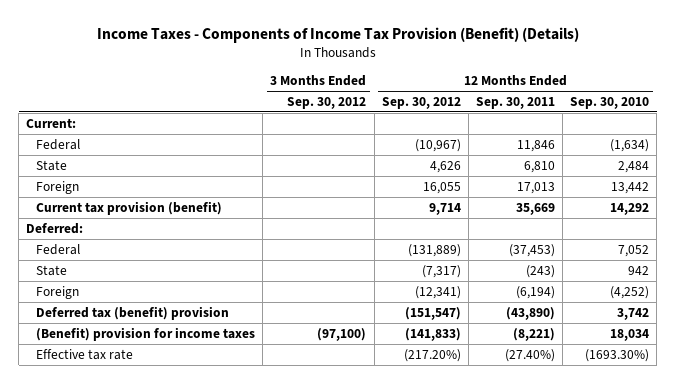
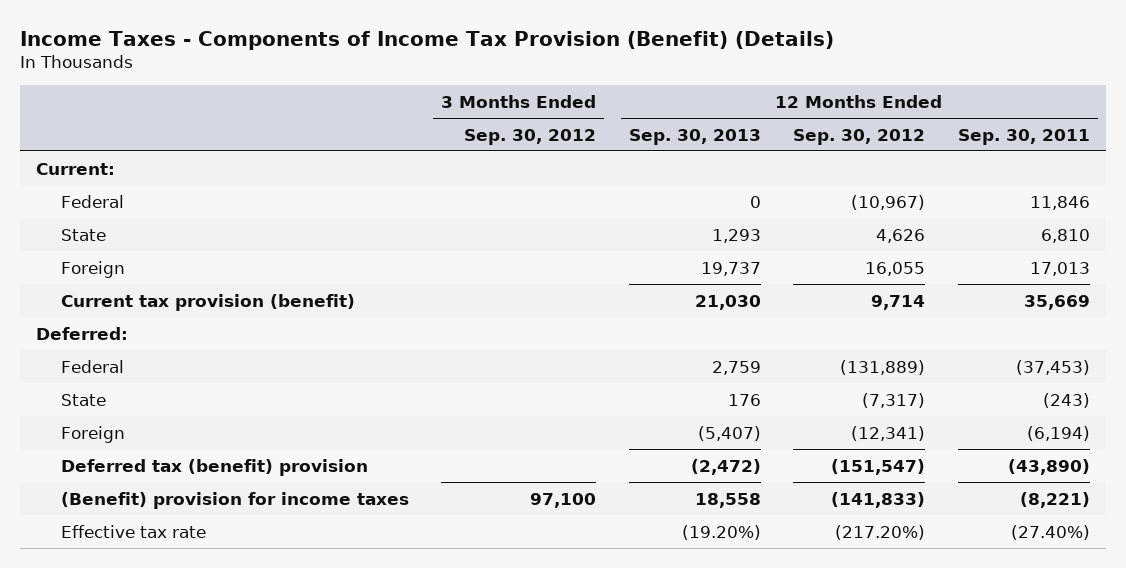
- | 3 Months Ended Sep. 30, 2012 | 12 Months Ended Sep. 30, 2012 | 12 Months Ended Sep. 30, 2011 | 12 Months Ended Sep. 30, 2010
+ | 3 Months Ended Sep. 30, 2012 | 12 Months Ended Sep. 30, 2013 | 12 Months Ended Sep. 30, 2012 | 12 Months Ended Sep. 30, 2011
- (Benefit) provision for income taxes | (97,100) | (141,833) | (8,221) | 18,034
+ (Benefit) provision for income taxes | 97,100 | 18,558 | (141,833) | (8,221)

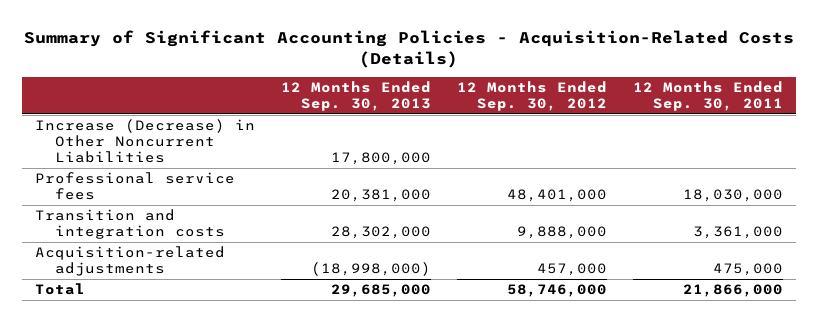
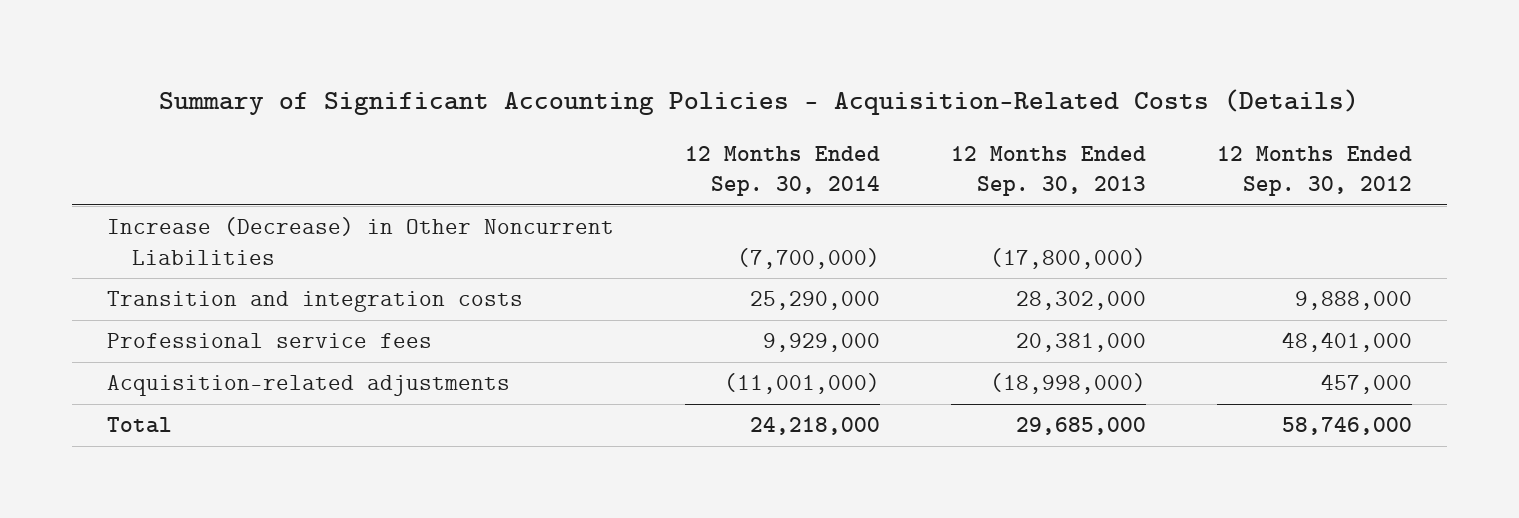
- | 12 Months Ended Sep. 30, 2013 | 12 Months Ended Sep. 30, 2012 | 12 Months Ended Sep. 30, 2011
+ | 12 Months Ended Sep. 30, 2014 | 12 Months Ended Sep. 30, 2013 | 12 Months Ended Sep. 30, 2012
- Increase (Decrease) in Other Noncurrent Liabilities | 17,800,000 | |
+ Increase (Decrease) in Other Noncurrent Liabilities | (7,700,000) | (17,800,000) |
moved down: Professional service fees | 9,929,000 | 20,381,000 | 48,401,000

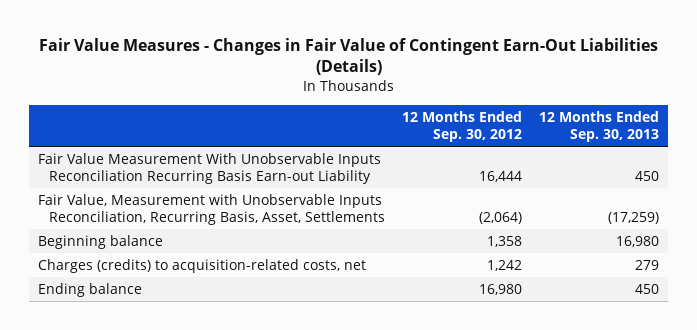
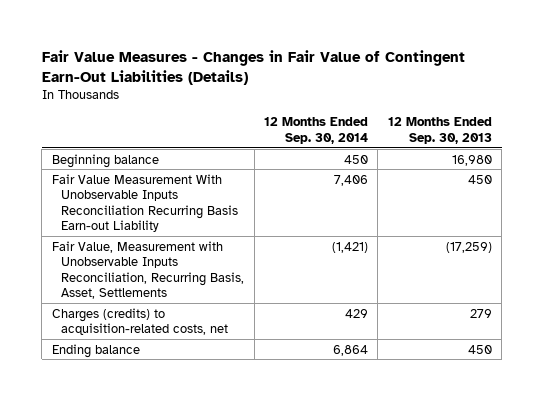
- | 12 Months Ended Sep. 30, 2012 | 12 Months Ended Sep. 30, 2013
+ | 12 Months Ended Sep. 30, 2014 | 12 Months Ended Sep. 30, 2013
moved up: Beginning balance | 450 | 16,980

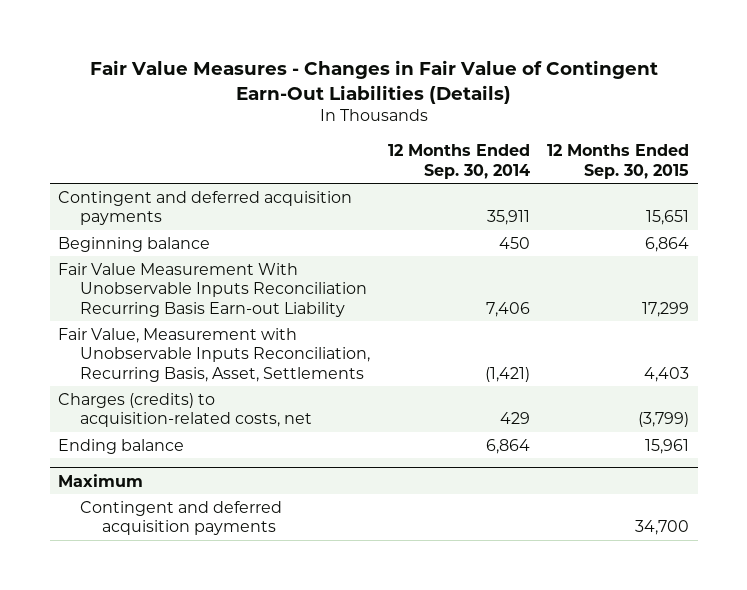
- | 12 Months Ended Sep. 30, 2014 | 12 Months Ended Sep. 30, 2013
+ | 12 Months Ended Sep. 30, 2014 | 12 Months Ended Sep. 30, 2015
+ Contingent and deferred acquisition payments | 35,911 | 15,651
+ Maximum
+ Contingent and deferred acquisition payments | | 34,700

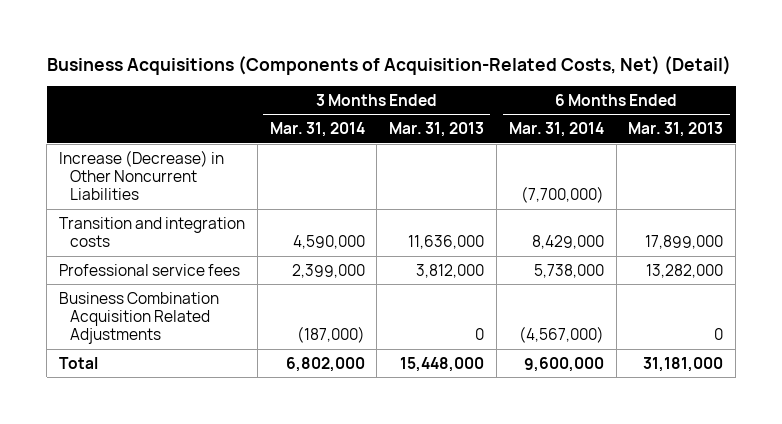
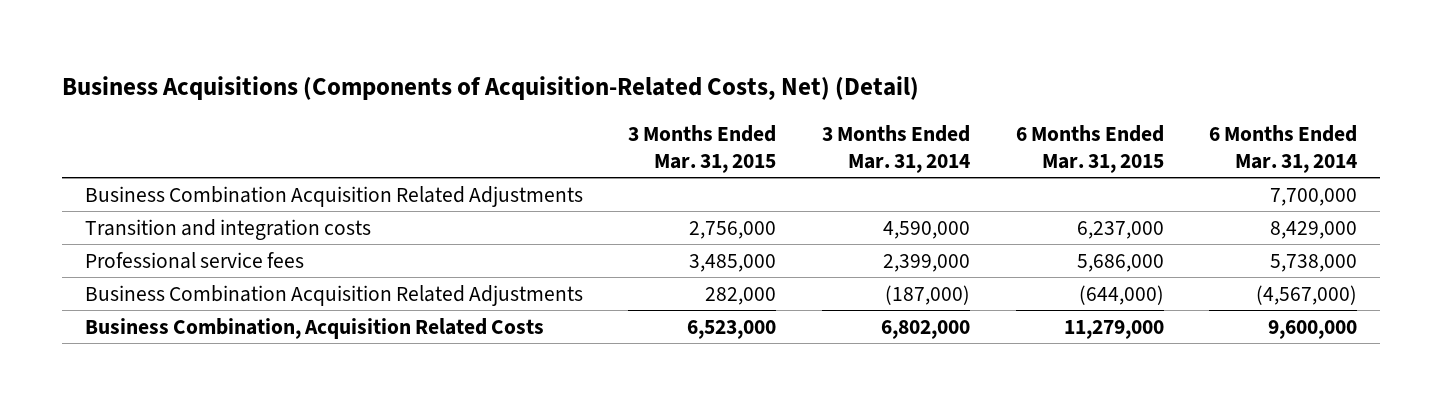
- | 3 Months Ended Mar. 31, 2014 | 3 Months Ended Mar. 31, 2013 | 6 Months Ended Mar. 31, 2014 | 6 Months Ended Mar. 31, 2013
+ | 3 Months Ended Mar. 31, 2015 | 3 Months Ended Mar. 31, 2014 | 6 Months Ended Mar. 31, 2015 | 6 Months Ended Mar. 31, 2014
- Increase (Decrease) in Other Noncurrent Liabilities | | | (7,700,000) |
+ Business Combination Acquisition Related Adjustments | | | | 7,700,000
- Total | 6,802,000 | 15,448,000 | 9,600,000 | 31,181,000
+ Business Combination, Acquisition Related Costs | 6,523,000 | 6,802,000 | 11,279,000 | 9,600,000

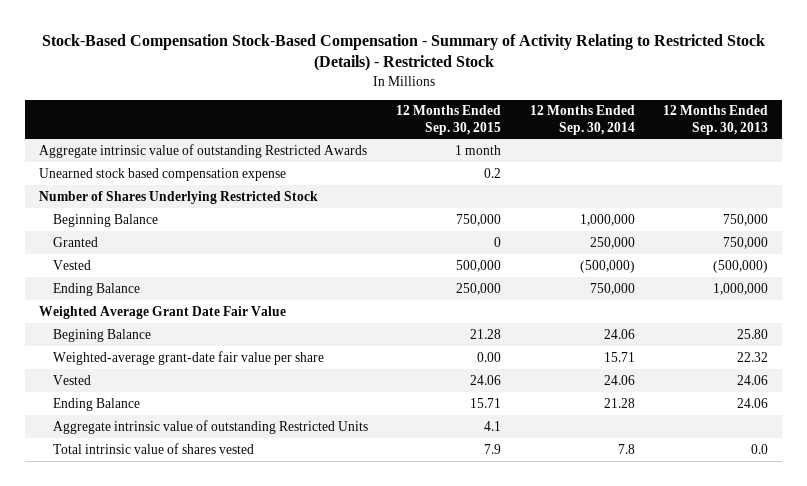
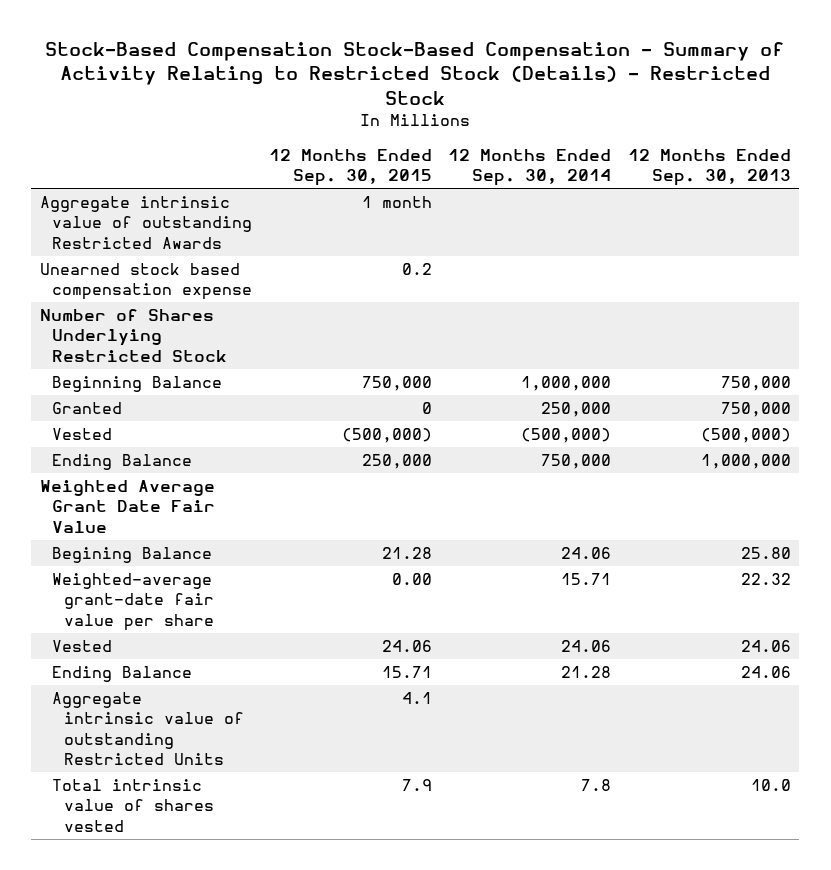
- Vested | 500,000 | (500,000) | (500,000)
+ Vested | (500,000) | (500,000) | (500,000)
- Total intrinsic value of shares vested | 7.9 | 7.8 | 0.0
+ Total intrinsic value of shares vested | 7.9 | 7.8 | 10.0

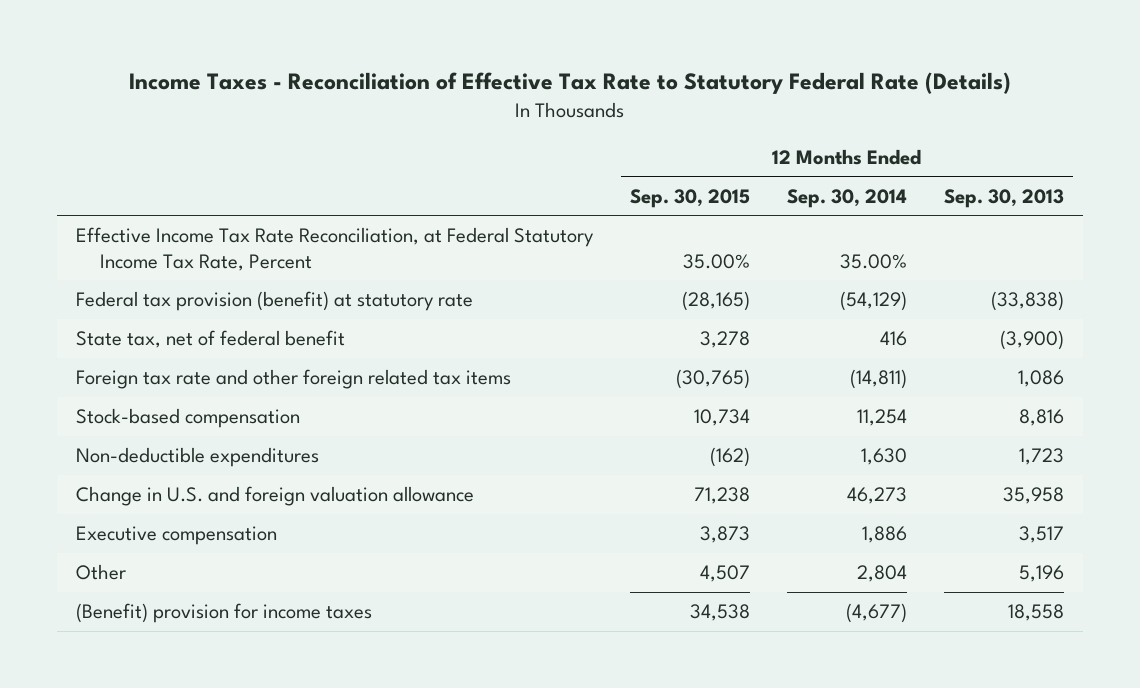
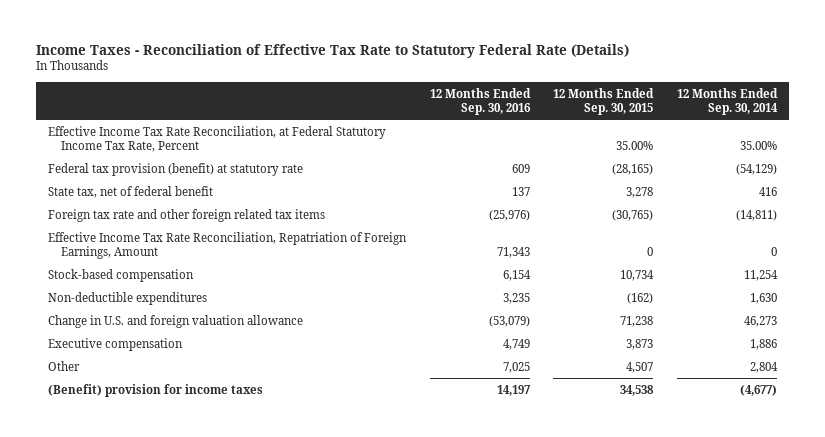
- | 12 Months Ended Sep. 30, 2015 | 12 Months Ended Sep. 30, 2014 | 12 Months Ended Sep. 30, 2013
+ | 12 Months Ended Sep. 30, 2016 | 12 Months Ended Sep. 30, 2015 | 12 Months Ended Sep. 30, 2014
+ Effective Income Tax Rate Reconciliation, Repatriation of Foreign Earnings, Amount | 71,343 | 0 | 0

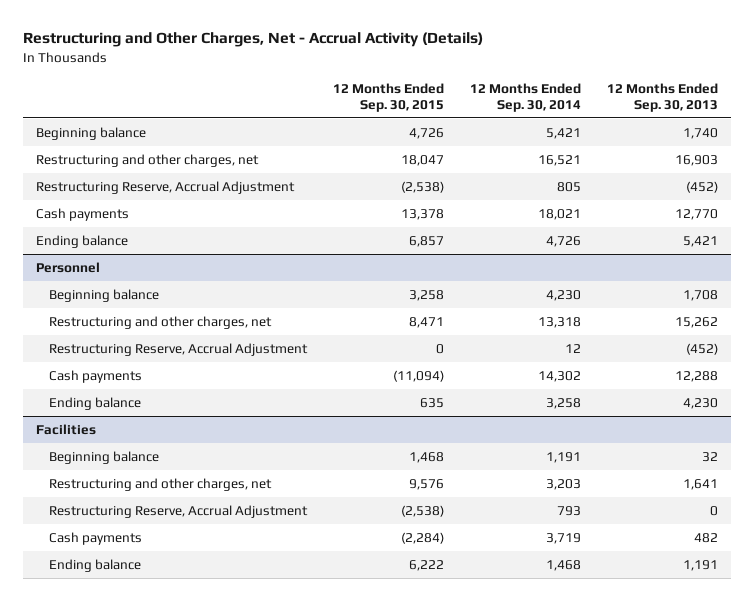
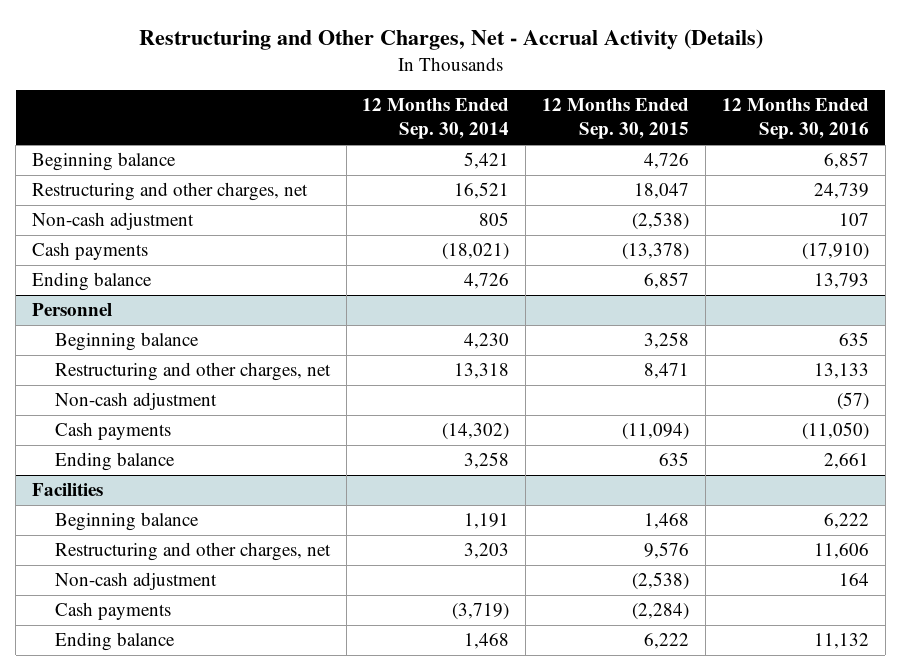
- | 12 Months Ended Sep. 30, 2015 | 12 Months Ended Sep. 30, 2014 | 12 Months Ended Sep. 30, 2013
+ | 12 Months Ended Sep. 30, 2014 | 12 Months Ended Sep. 30, 2015 | 12 Months Ended Sep. 30, 2016
- Restructuring Reserve, Accrual Adjustment | (2,538) | 805 | (452)
- Cash payments | 13,378 | 18,021 | 12,770
+ Non-cash adjustment | 805 | (2,538) | 107
+ Cash payments | (18,021) | (13,378) | (17,910)
@ Personnel
- Restructuring Reserve, Accrual Adjustment | 0 | 12 | (452)
- Cash payments | (11,094) | 14,302 | 12,288
+ Non-cash adjustment | | | (57)
+ Cash payments | (14,302) | (11,094) | (11,050)
@ Facilities
- Restructuring Reserve, Accrual Adjustment | (2,538) | 793 | 0
- Cash payments | (2,284) | 3,719 | 482
+ Non-cash adjustment | | (2,538) | 164
+ Cash payments | (3,719) | (2,284) |

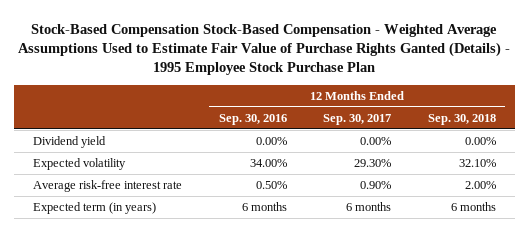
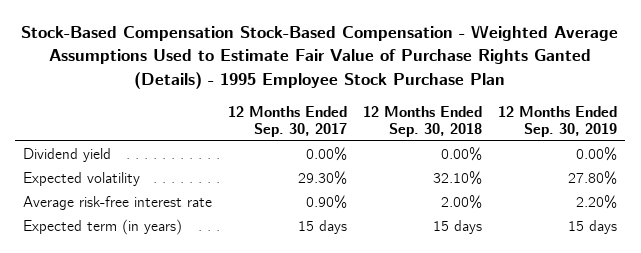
- | 12 Months Ended Sep. 30, 2016 | 12 Months Ended Sep. 30, 2017 | 12 Months Ended Sep. 30, 2018
+ | 12 Months Ended Sep. 30, 2017 | 12 Months Ended Sep. 30, 2018 | 12 Months Ended Sep. 30, 2019
- Expected term (in years) | 6 months | 6 months | 6 months
+ Expected term (in years) | 15 days | 15 days | 15 days

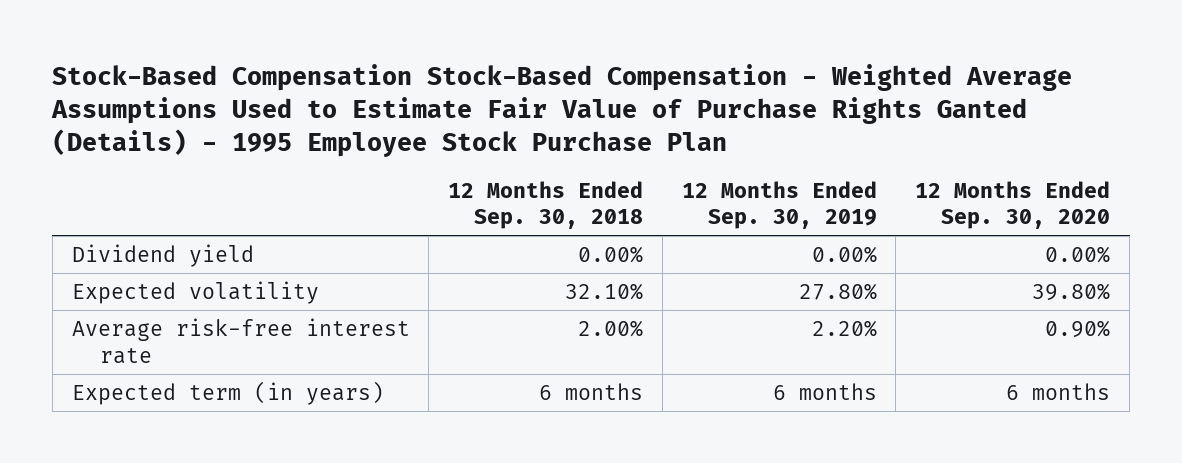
- | 12 Months Ended Sep. 30, 2017 | 12 Months Ended Sep. 30, 2018 | 12 Months Ended Sep. 30, 2019
+ | 12 Months Ended Sep. 30, 2018 | 12 Months Ended Sep. 30, 2019 | 12 Months Ended Sep. 30, 2020
- Expected term (in years) | 15 days | 15 days | 15 days
+ Expected term (in years) | 6 months | 6 months | 6 months

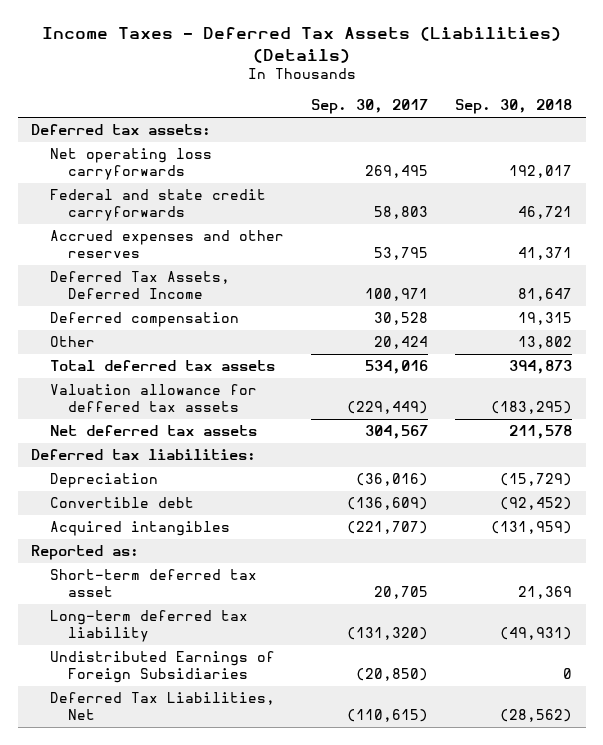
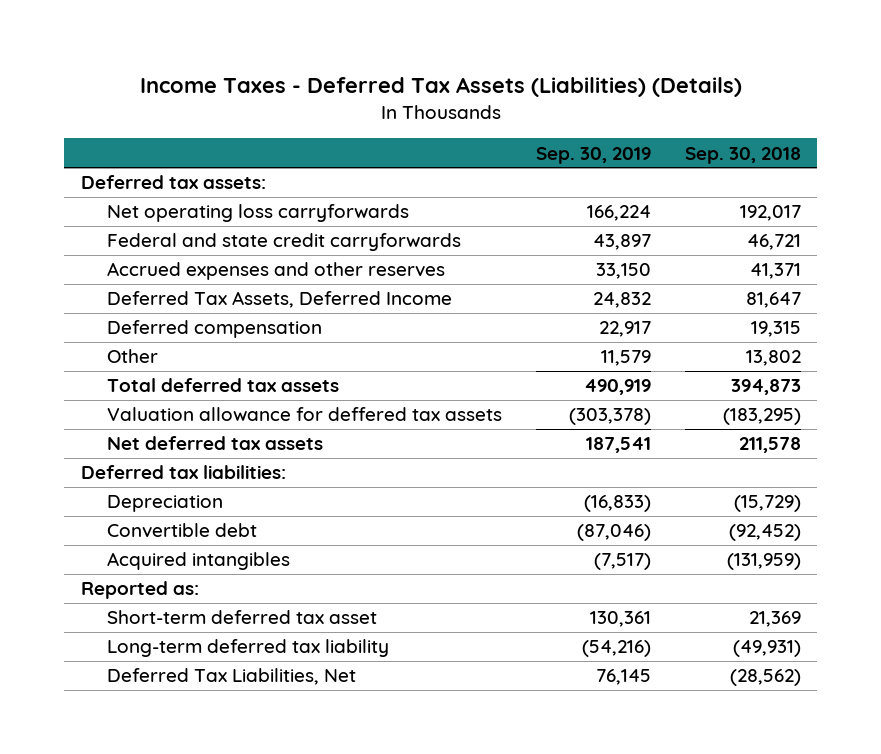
- | Sep. 30, 2017 | Sep. 30, 2018
+ | Sep. 30, 2019 | Sep. 30, 2018
- Undistributed Earnings of Foreign Subsidiaries | (20,850) | 0

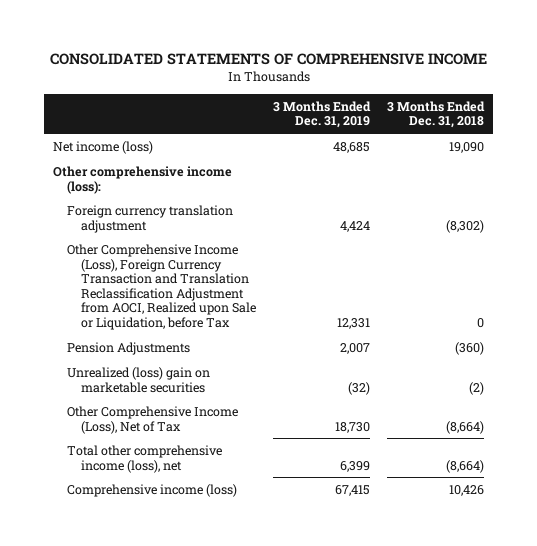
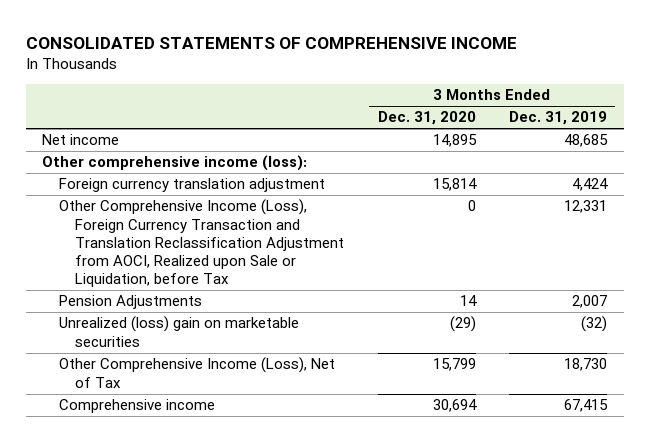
- | 3 Months Ended Dec. 31, 2019 | 3 Months Ended Dec. 31, 2018
+ | 3 Months Ended Dec. 31, 2020 | 3 Months Ended Dec. 31, 2019
- Net income (loss) | 48,685 | 19,090
+ Net income | 14,895 | 48,685
- Total other comprehensive income (loss), net | 6,399 | (8,664)
- Comprehensive income (loss) | 67,415 | 10,426
+ Comprehensive income | 30,694 | 67,415

